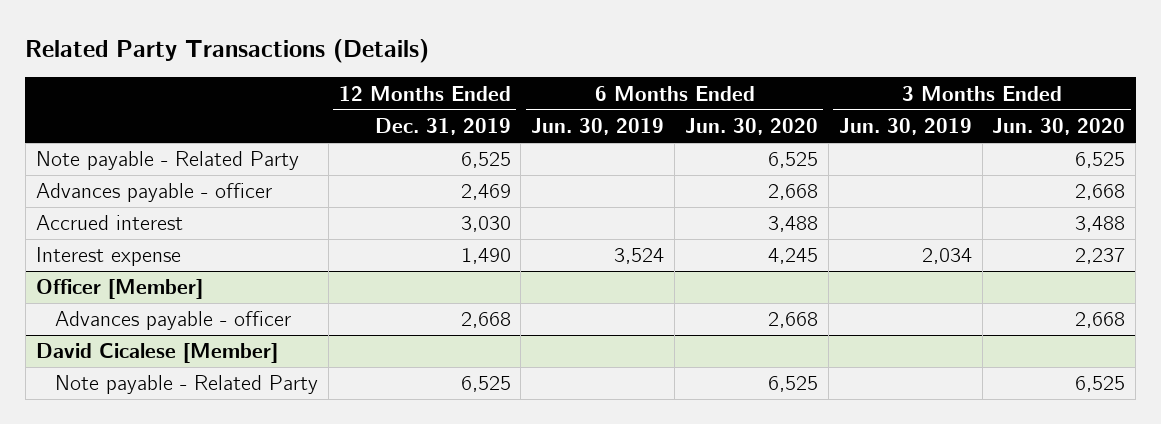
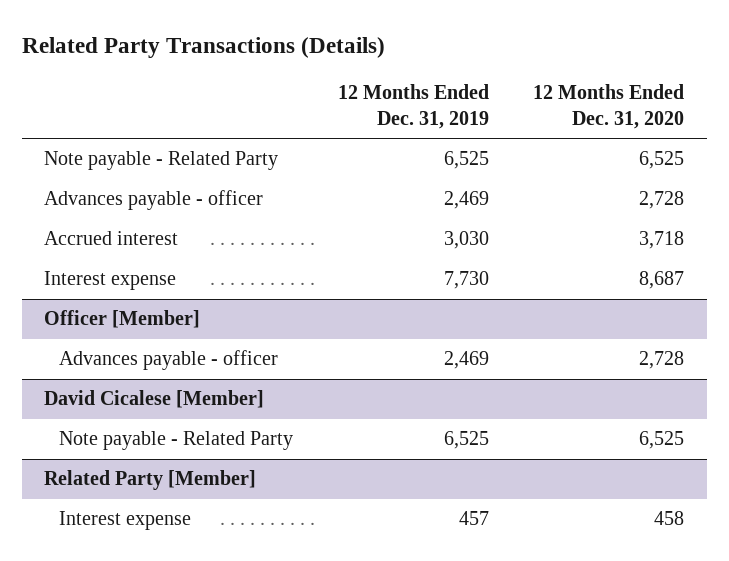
- | 12 Months Ended Dec. 31, 2019 | 6 Months Ended Jun. 30, 2019 | 6 Months Ended Jun. 30, 2020 | 3 Months Ended Jun. 30, 2019 | 3 Months Ended Jun. 30, 2020
+ | 12 Months Ended Dec. 31, 2019 | 12 Months Ended Dec. 31, 2020
- Interest expense | 1,490 | 3,524 | 4,245 | 2,034 | 2,237
+ Interest expense | 7,730 | 8,687
@ Officer [Member]
- Advances payable - officer | 2,668 | | 2,668 | | 2,668
+ Advances payable - officer | 2,469 | 2,728
+ Related Party [Member]
+ Interest expense | 457 | 458

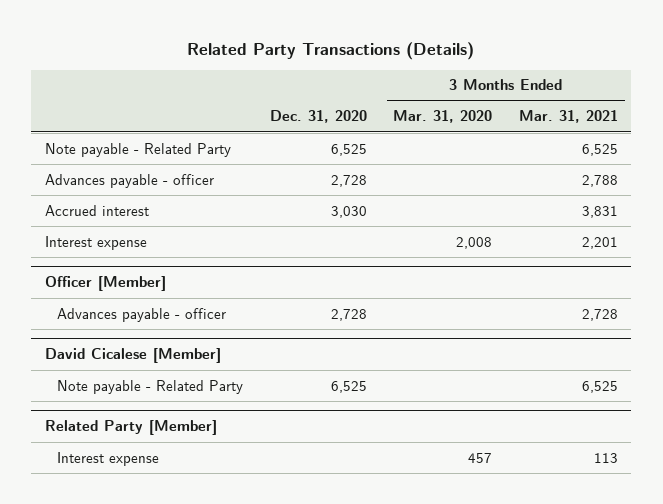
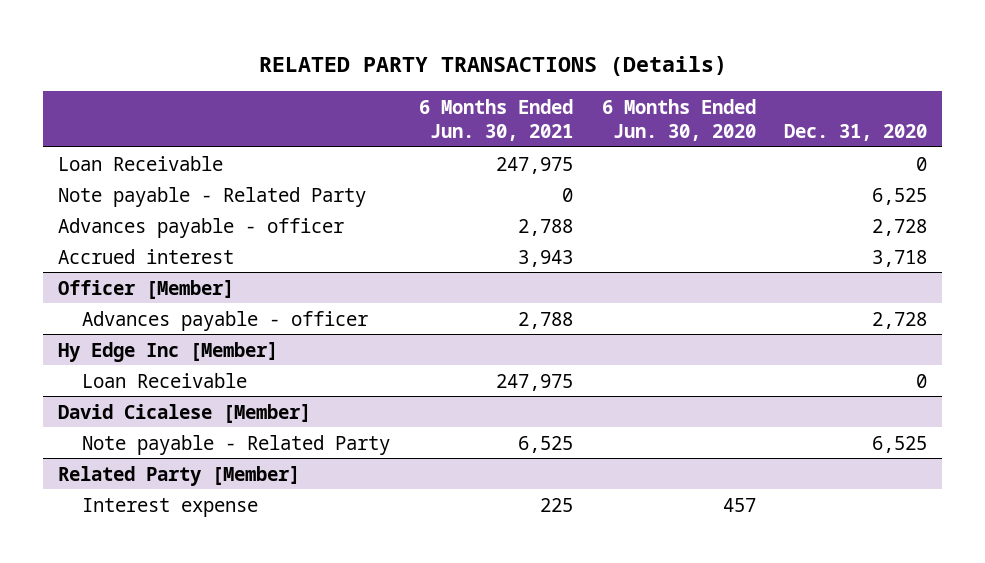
- Related Party Transactions (Details)
+ RELATED PARTY TRANSACTIONS (Details)
- | Dec. 31, 2020 | 3 Months Ended Mar. 31, 2020 | 3 Months Ended Mar. 31, 2021
+ | 6 Months Ended Jun. 30, 2021 | 6 Months Ended Jun. 30, 2020 | Dec. 31, 2020
+ Loan Receivable | 247,975 | | 0
- Accrued interest | 3,030 | | 3,831
- Interest expense | | 2,008 | 2,201
+ Accrued interest | 3,943 | | 3,718
+ Hy Edge Inc [Member]
+ Loan Receivable | 247,975 | | 0

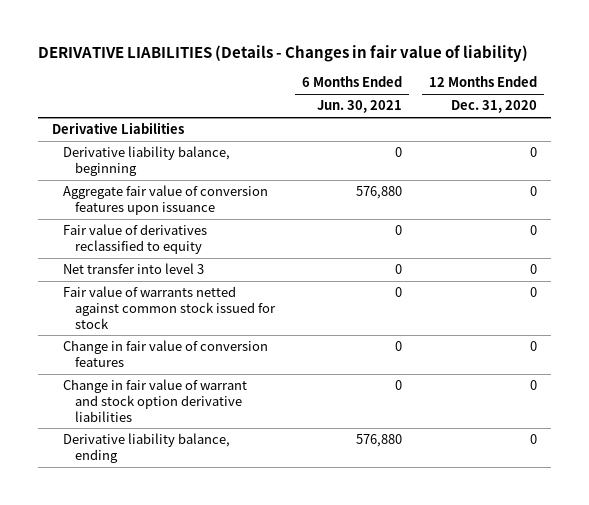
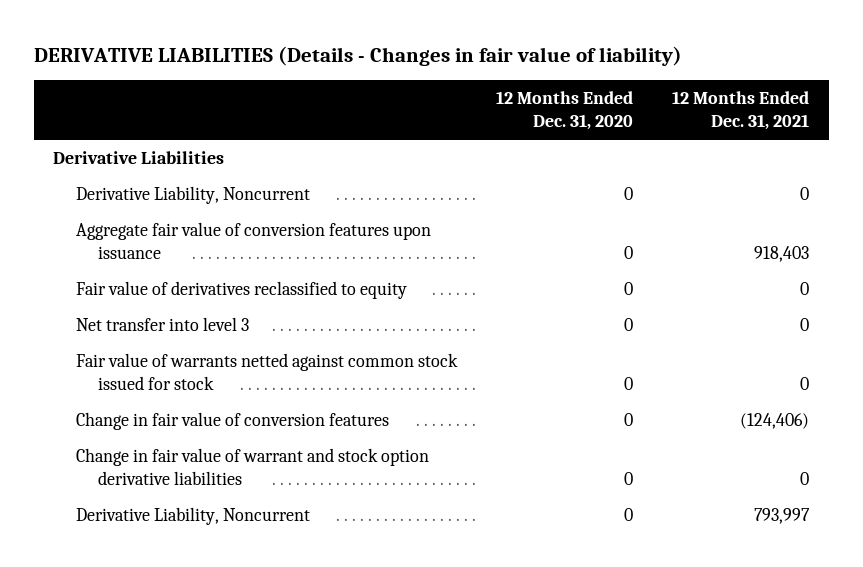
- | 6 Months Ended Jun. 30, 2021 | 12 Months Ended Dec. 31, 2020
+ | 12 Months Ended Dec. 31, 2020 | 12 Months Ended Dec. 31, 2021
- Derivative liability balance, beginning | 0 | 0
+ Derivative Liability, Noncurrent | 0 | 0
- Derivative liability balance, ending | 576,880 | 0
+ Derivative Liability, Noncurrent | 0 | 793,997

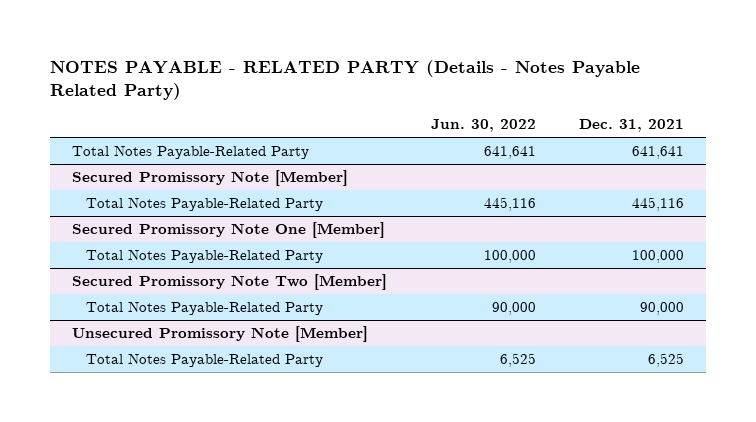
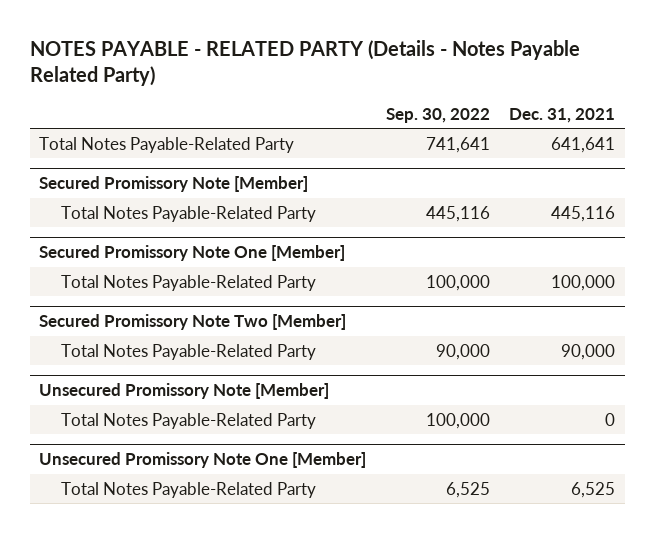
- | Jun. 30, 2022 | Dec. 31, 2021
+ | Sep. 30, 2022 | Dec. 31, 2021
@ Unsecured Promissory Note [Member]
+ Total Notes Payable-Related Party | 100,000 | 0
+ Unsecured Promissory Note One [Member]

